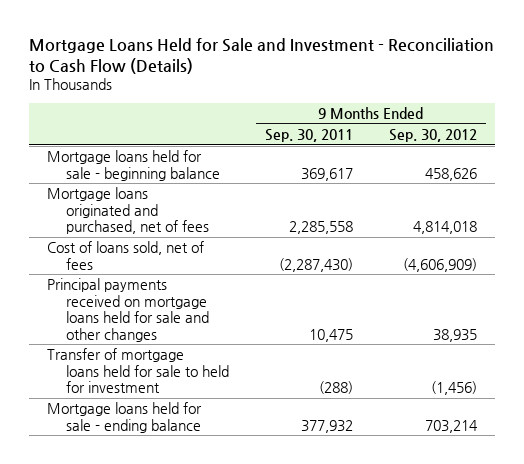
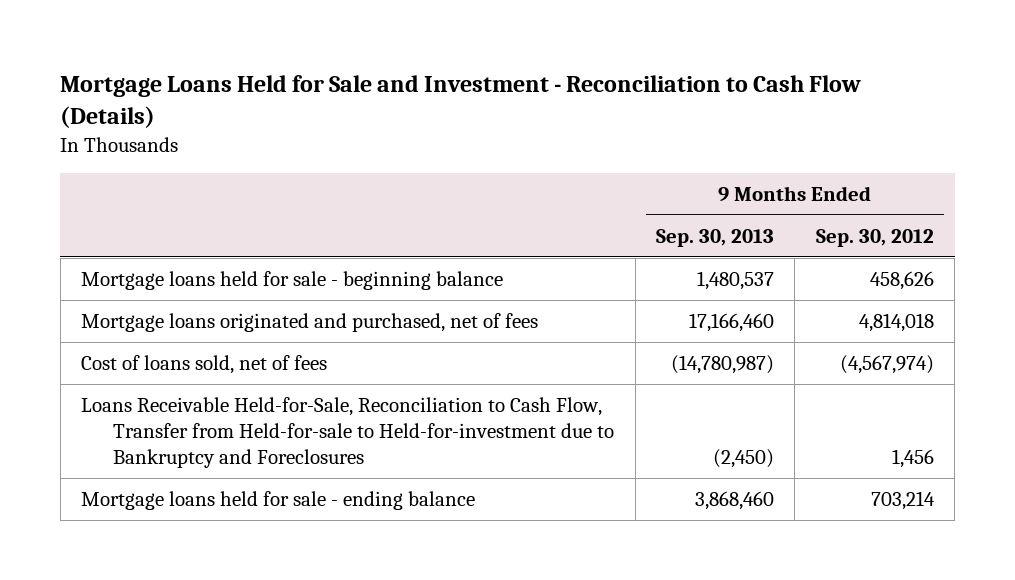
- | 9 Months Ended Sep. 30, 2011 | 9 Months Ended Sep. 30, 2012
+ | 9 Months Ended Sep. 30, 2013 | 9 Months Ended Sep. 30, 2012
- Cost of loans sold, net of fees | (2,287,430) | (4,606,909)
- Principal payments received on mortgage loans held for sale and other changes | 10,475 | 38,935
- Transfer of mortgage loans held for sale to held for investment | (288) | (1,456)
+ Cost of loans sold, net of fees | (14,780,987) | (4,567,974)
+ Loans Receivable Held-for-Sale, Reconciliation to Cash Flow, Transfer from Held-for-sale to Held-for-investment due to Bankruptcy and Foreclosures | (2,450) | 1,456

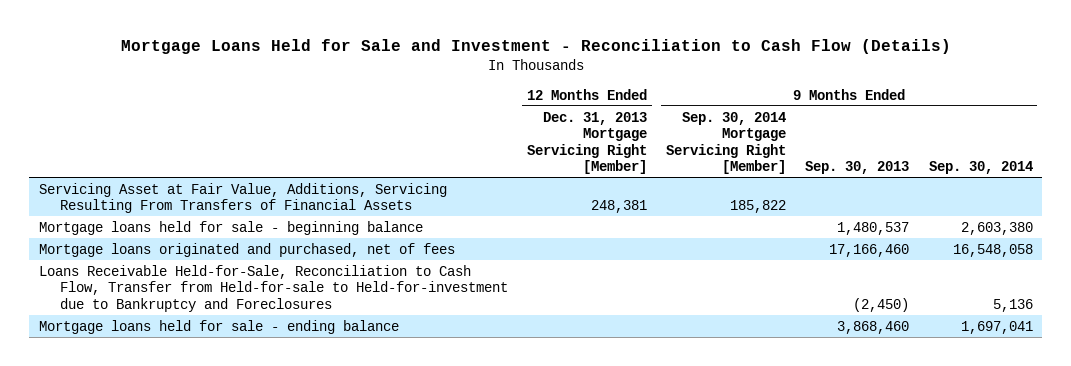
- | 9 Months Ended Sep. 30, 2013 | 9 Months Ended Sep. 30, 2012
+ | 12 Months Ended Dec. 31, 2013 Mortgage Servicing Right [Member] | 9 Months Ended Sep. 30, 2014 Mortgage Servicing Right [Member] | 9 Months Ended Sep. 30, 2013 | 9 Months Ended Sep. 30, 2014
+ Servicing Asset at Fair Value, Additions, Servicing Resulting From Transfers of Financial Assets | 248,381 | 185,822 | |
- Cost of loans sold, net of fees | (14,780,987) | (4,567,974)

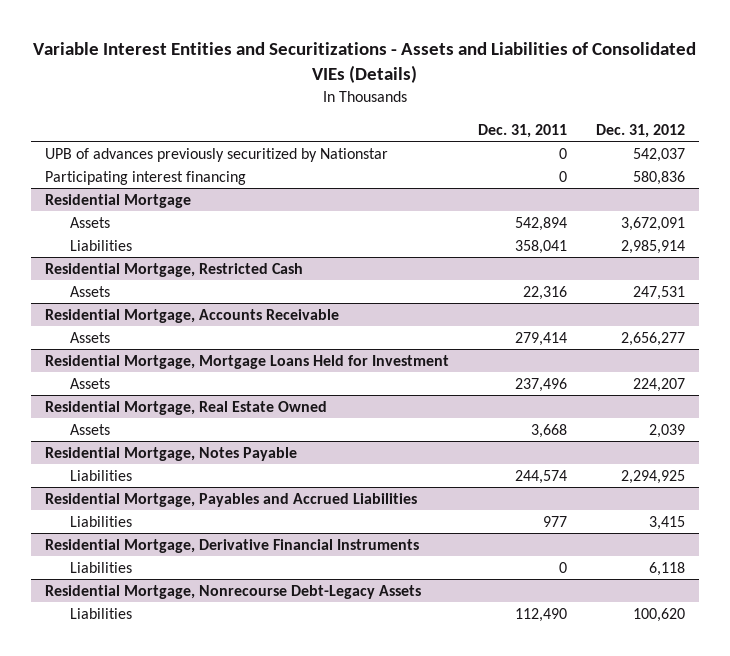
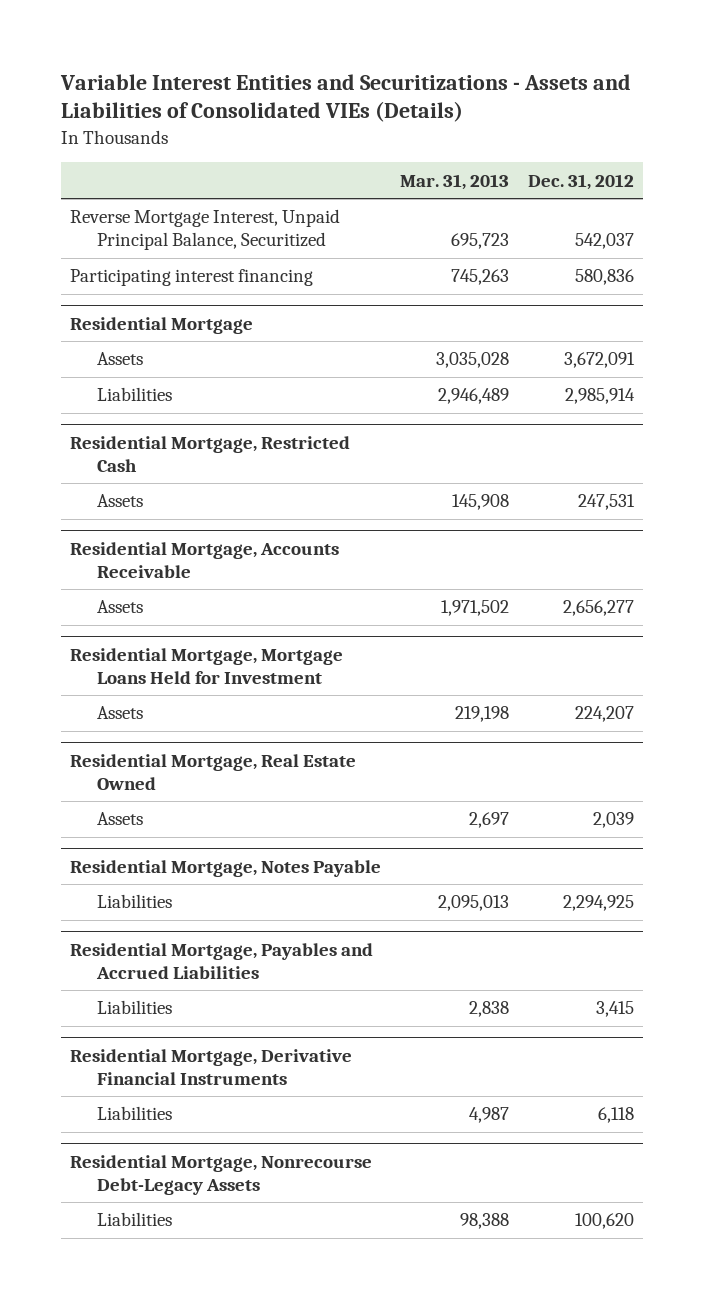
- | Dec. 31, 2011 | Dec. 31, 2012
+ | Mar. 31, 2013 | Dec. 31, 2012
- UPB of advances previously securitized by Nationstar | 0 | 542,037
+ Reverse Mortgage Interest, Unpaid Principal Balance, Securitized | 695,723 | 542,037

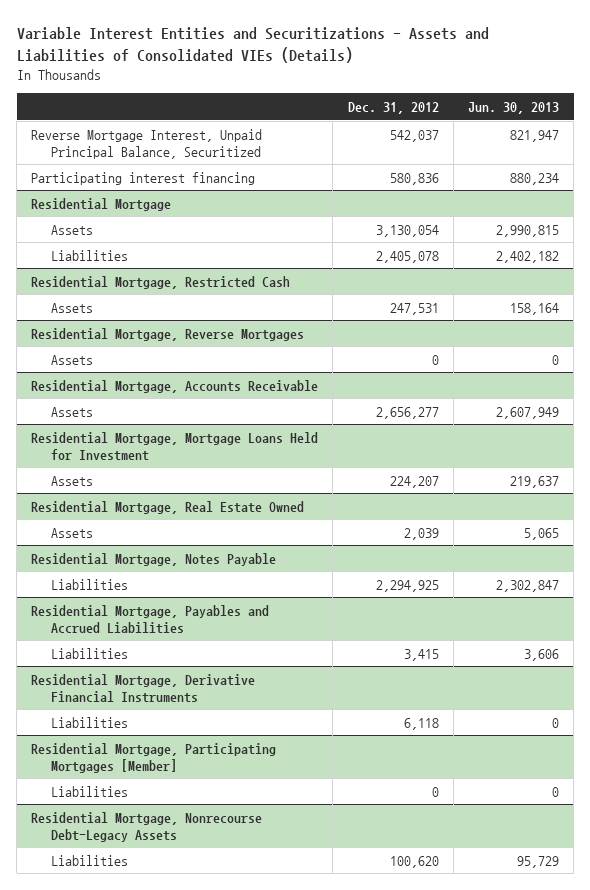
- | Mar. 31, 2013 | Dec. 31, 2012
+ | Dec. 31, 2012 | Jun. 30, 2013
@ Residential Mortgage
- Assets | 3,035,028 | 3,672,091
- Liabilities | 2,946,489 | 2,985,914
+ Assets | 3,130,054 | 2,990,815
+ Liabilities | 2,405,078 | 2,402,182
+ Residential Mortgage, Reverse Mortgages
+ Assets | 0 | 0
+ Residential Mortgage, Participating Mortgages [Member]
+ Liabilities | 0 | 0

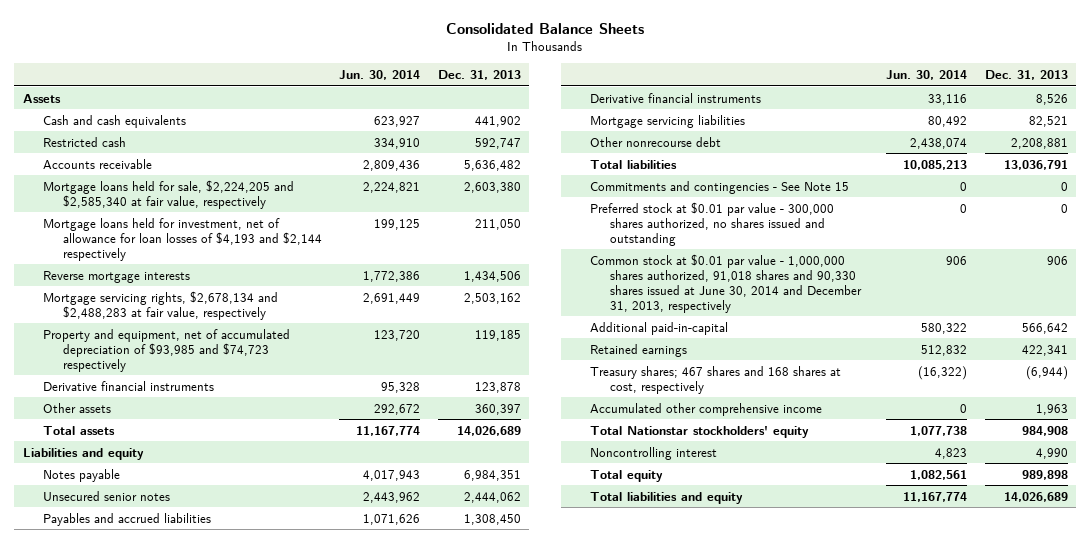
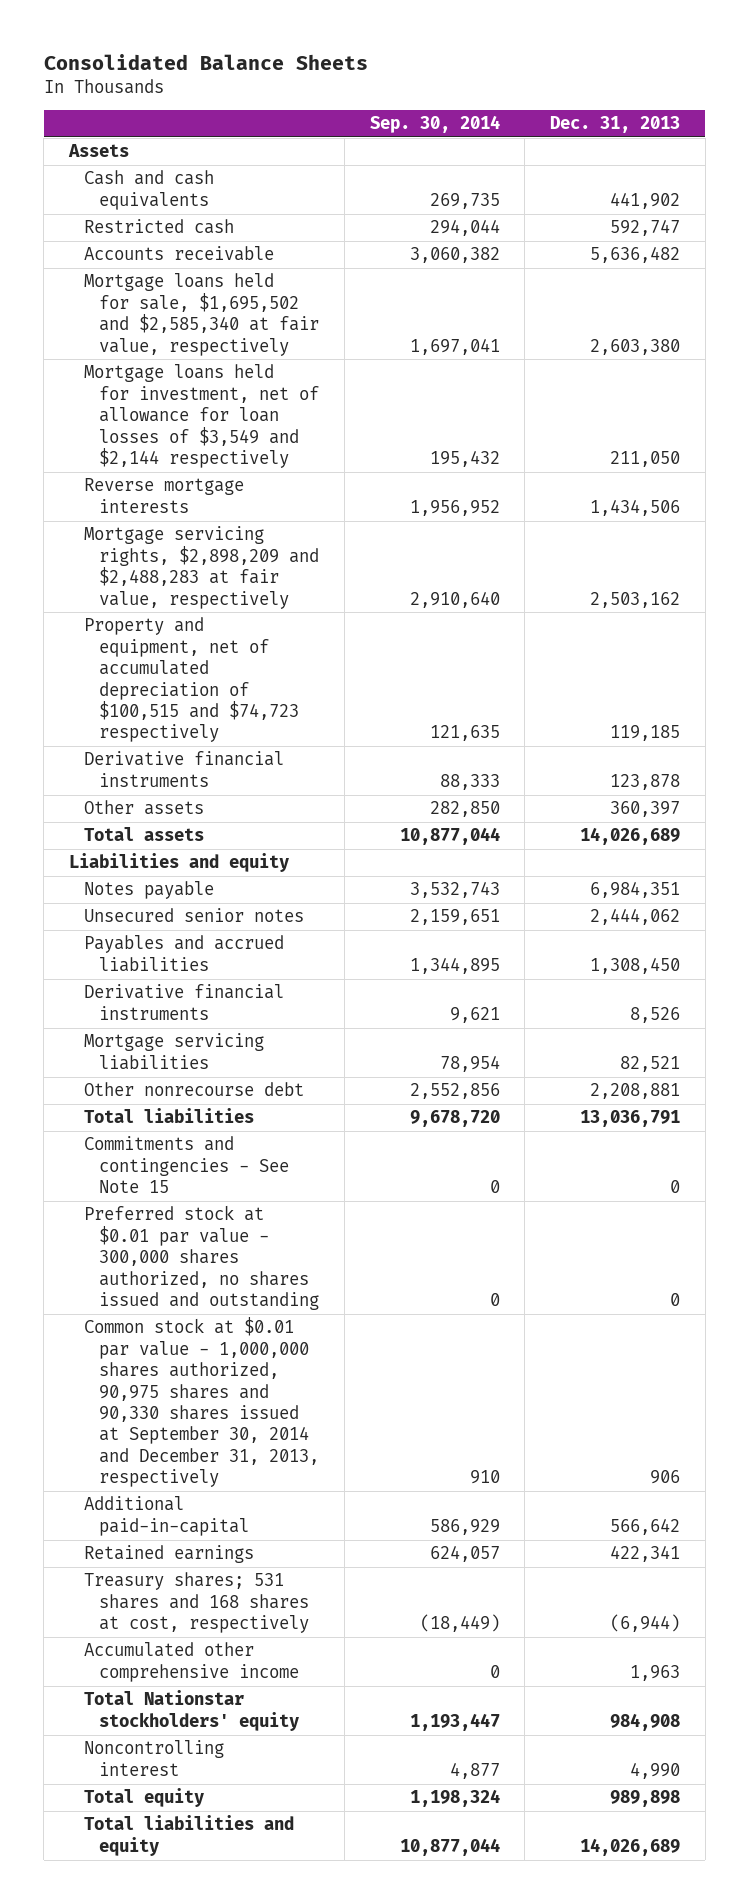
- | Jun. 30, 2014 | Dec. 31, 2013
+ | Sep. 30, 2014 | Dec. 31, 2013
- Mortgage loans held for sale, $2,224,205 and $2,585,340 at fair value, respectively | 2,224,821 | 2,603,380
- Mortgage loans held for investment, net of allowance for loan losses of $4,193 and $2,144 respectively | 199,125 | 211,050
+ Mortgage loans held for sale, $1,695,502 and $2,585,340 at fair value, respectively | 1,697,041 | 2,603,380
+ Mortgage loans held for investment, net of allowance for loan losses of $3,549 and $2,144 respectively | 195,432 | 211,050
- Mortgage servicing rights, $2,678,134 and $2,488,283 at fair value, respectively | 2,691,449 | 2,503,162
- Property and equipment, net of accumulated depreciation of $93,985 and $74,723 respectively | 123,720 | 119,185
+ Mortgage servicing rights, $2,898,209 and $2,488,283 at fair value, respectively | 2,910,640 | 2,503,162
+ Property and equipment, net of accumulated depreciation of $100,515 and $74,723 respectively | 121,635 | 119,185
- Common stock at $0.01 par value - 1,000,000 shares authorized, 91,018 shares and 90,330 shares issued at June 30, 2014 and December 31, 2013, respectively | 906 | 906
+ Common stock at $0.01 par value - 1,000,000 shares authorized, 90,975 shares and 90,330 shares issued at September 30, 2014 and December 31, 2013, respectively | 910 | 906
- Treasury shares; 467 shares and 168 shares at cost, respectively | (16,322) | (6,944)
+ Treasury shares; 531 shares and 168 shares at cost, respectively | (18,449) | (6,944)

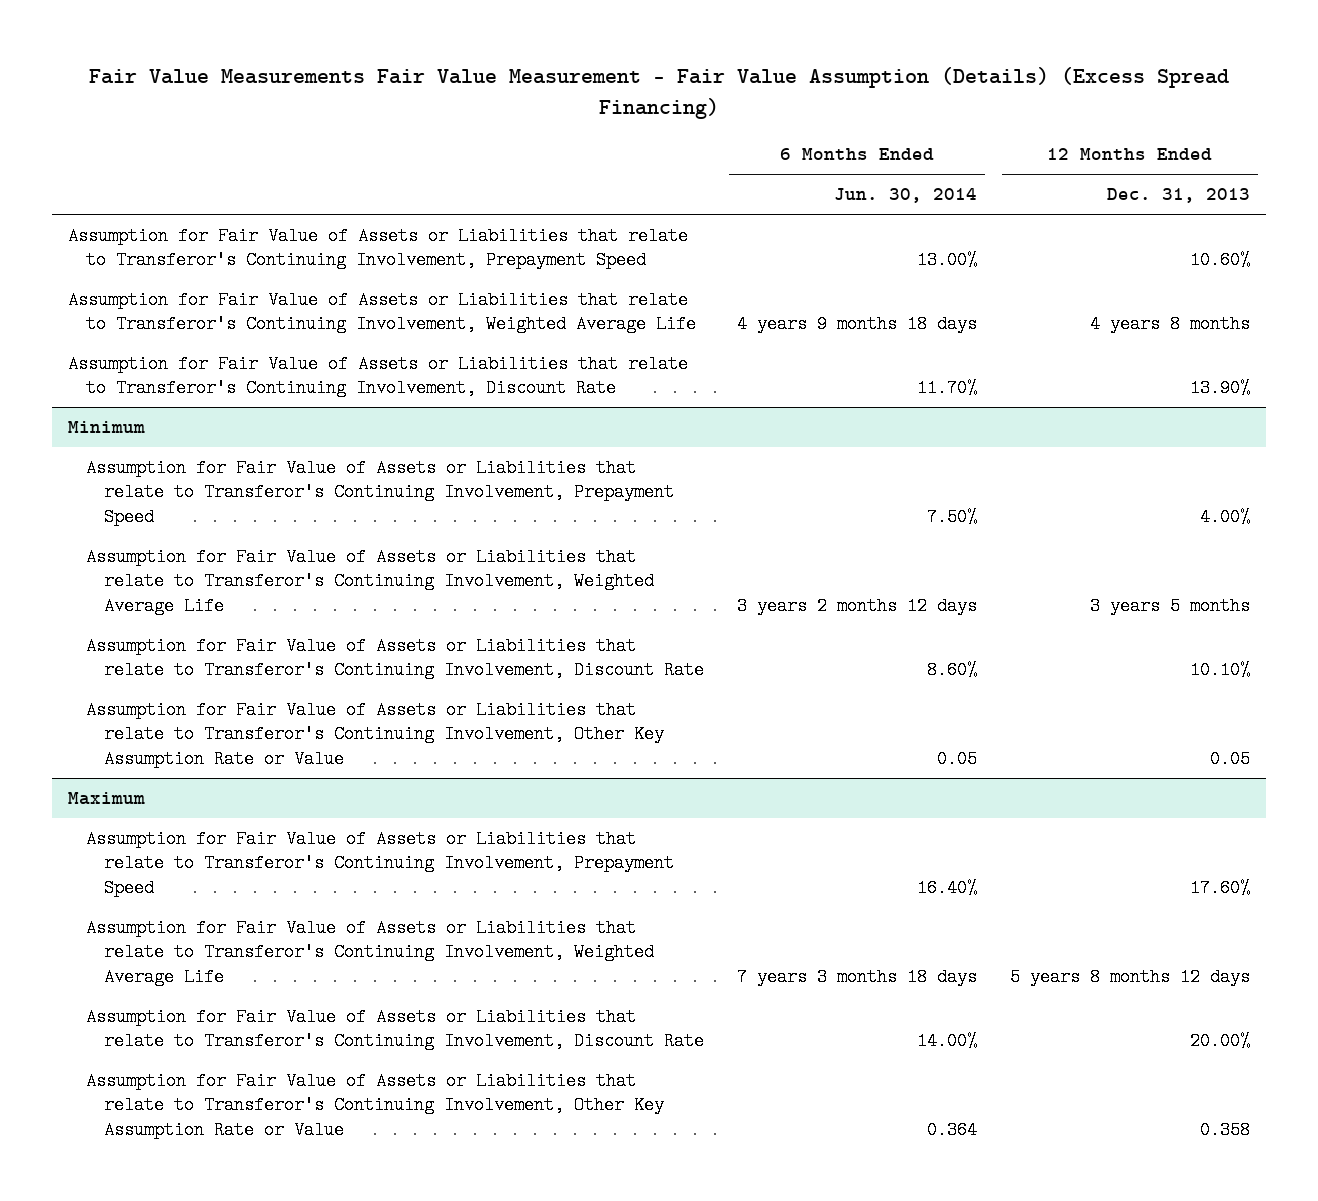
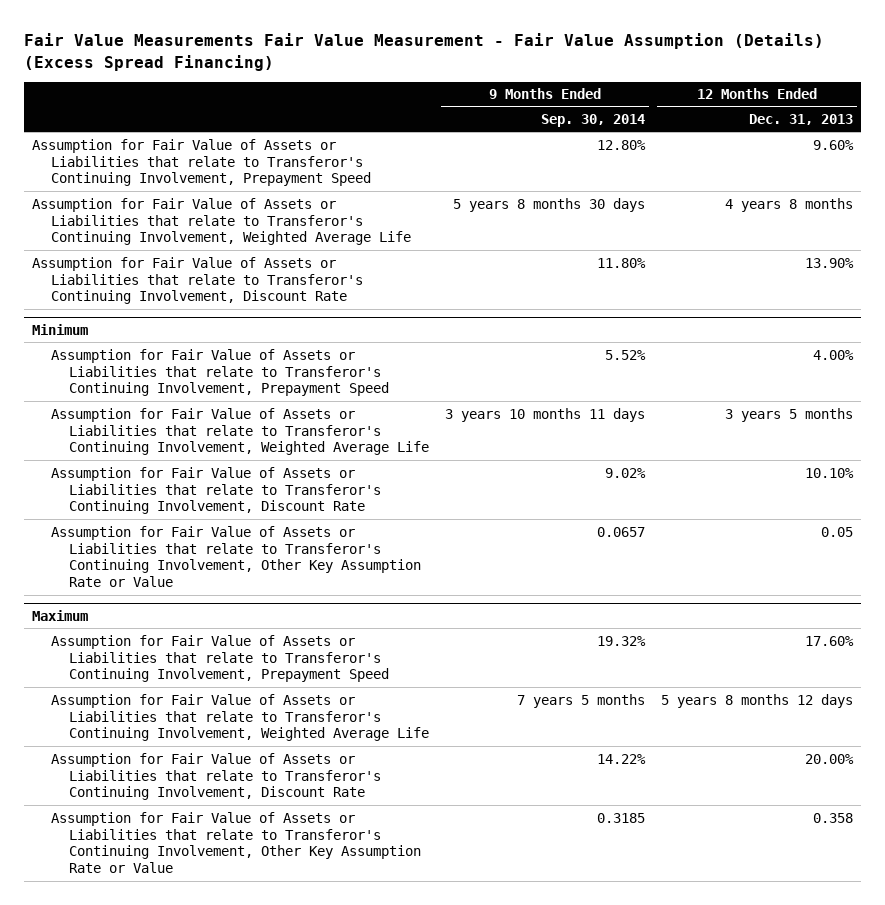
- | 6 Months Ended Jun. 30, 2014 | 12 Months Ended Dec. 31, 2013
+ | 9 Months Ended Sep. 30, 2014 | 12 Months Ended Dec. 31, 2013
- Assumption for Fair Value of Assets or Liabilities that relate to Transferor's Continuing Involvement, Prepayment Speed | 13.00% | 10.60%
+ Assumption for Fair Value of Assets or Liabilities that relate to Transferor's Continuing Involvement, Prepayment Speed | 12.80% | 9.60%

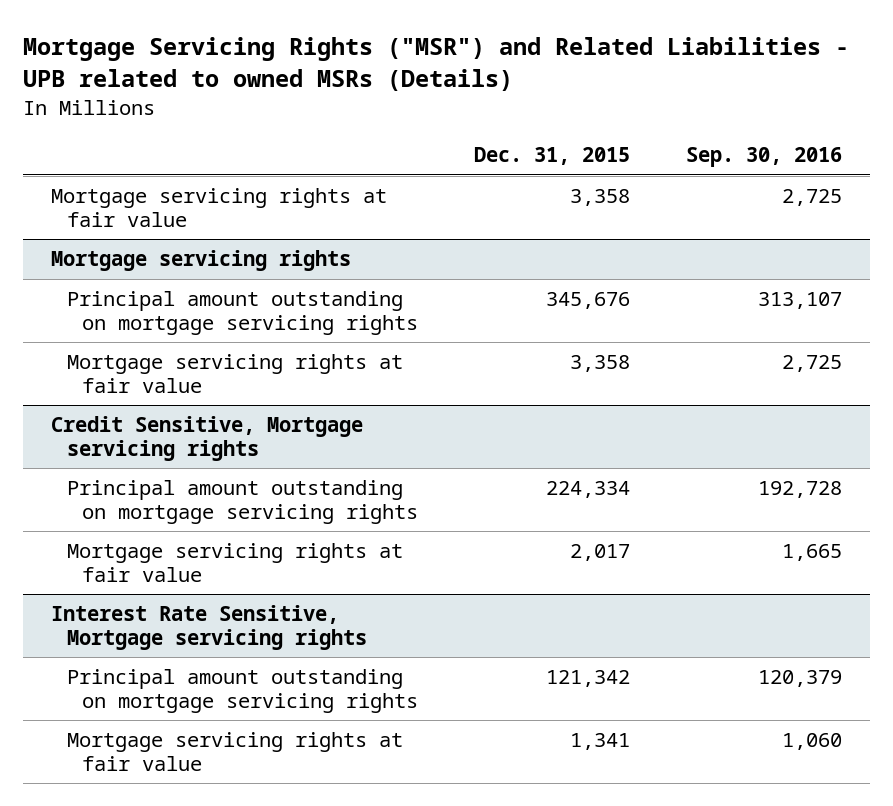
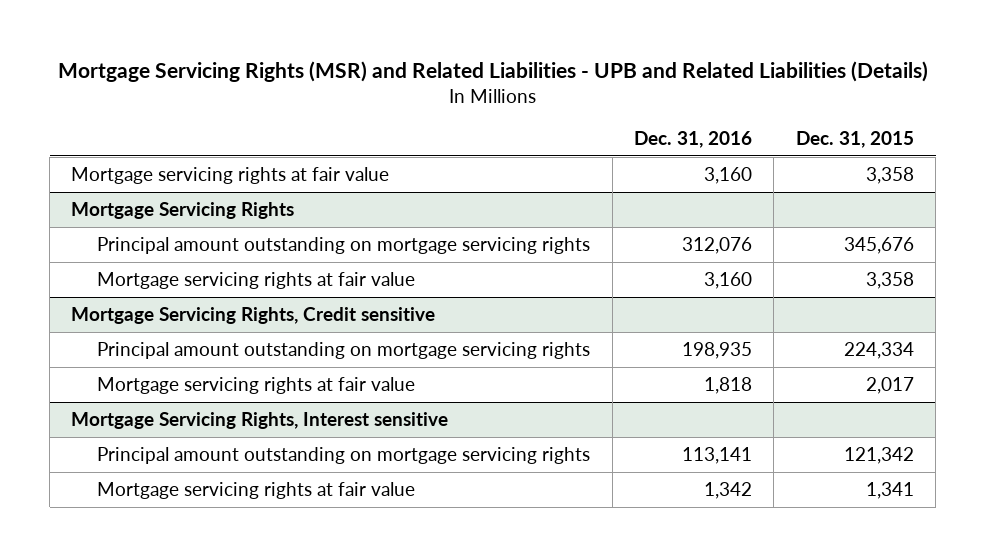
- Mortgage Servicing Rights ("MSR") and Related Liabilities - UPB related to owned MSRs (Details)
+ Mortgage Servicing Rights (MSR) and Related Liabilities - UPB and Related Liabilities (Details)
- | Dec. 31, 2015 | Sep. 30, 2016
+ | Dec. 31, 2016 | Dec. 31, 2015
- Mortgage servicing rights
+ Mortgage Servicing Rights
- Credit Sensitive, Mortgage servicing rights
+ Mortgage Servicing Rights, Credit sensitive
- Interest Rate Sensitive, Mortgage servicing rights
+ Mortgage Servicing Rights, Interest sensitive

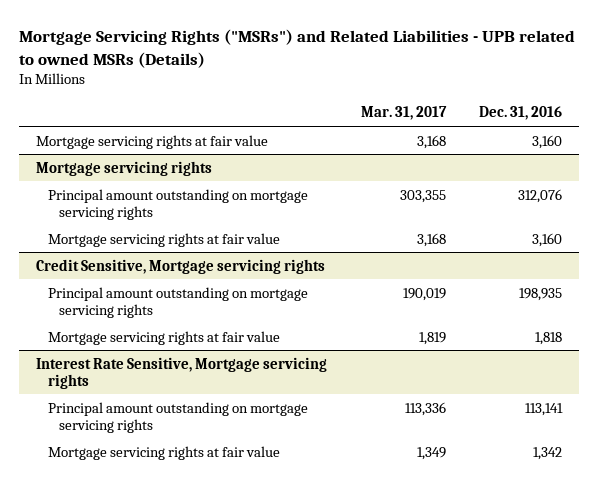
- Mortgage Servicing Rights (MSR) and Related Liabilities - UPB and Related Liabilities (Details)
+ Mortgage Servicing Rights ("MSRs") and Related Liabilities - UPB related to owned MSRs (Details)
- | Dec. 31, 2016 | Dec. 31, 2015
+ | Mar. 31, 2017 | Dec. 31, 2016
- Mortgage Servicing Rights
+ Mortgage servicing rights
- Mortgage Servicing Rights, Credit sensitive
+ Credit Sensitive, Mortgage servicing rights
- Mortgage Servicing Rights, Interest sensitive
+ Interest Rate Sensitive, Mortgage servicing rights

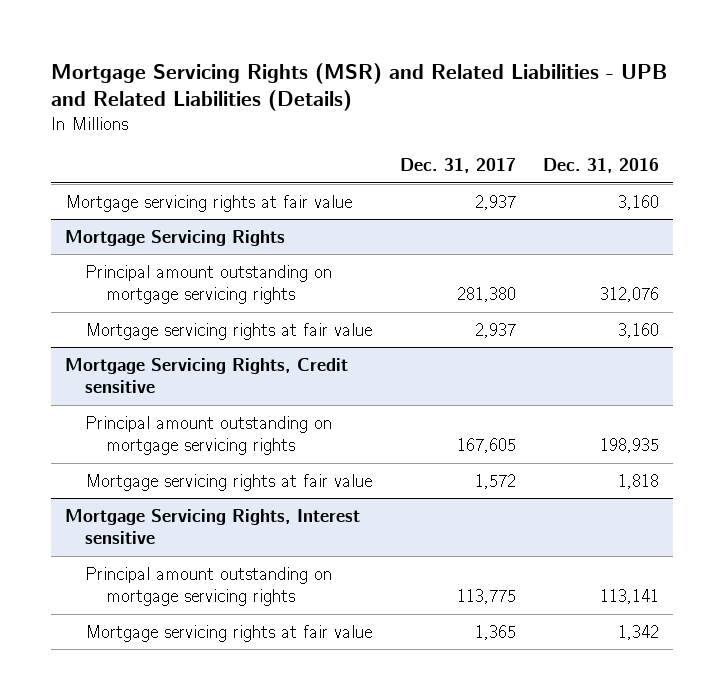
- Mortgage Servicing Rights ("MSRs") and Related Liabilities - UPB related to owned MSRs (Details)
+ Mortgage Servicing Rights (MSR) and Related Liabilities - UPB and Related Liabilities (Details)
- | Mar. 31, 2017 | Dec. 31, 2016
+ | Dec. 31, 2017 | Dec. 31, 2016
- Mortgage servicing rights
+ Mortgage Servicing Rights
- Credit Sensitive, Mortgage servicing rights
+ Mortgage Servicing Rights, Credit sensitive
- Interest Rate Sensitive, Mortgage servicing rights
+ Mortgage Servicing Rights, Interest sensitive

